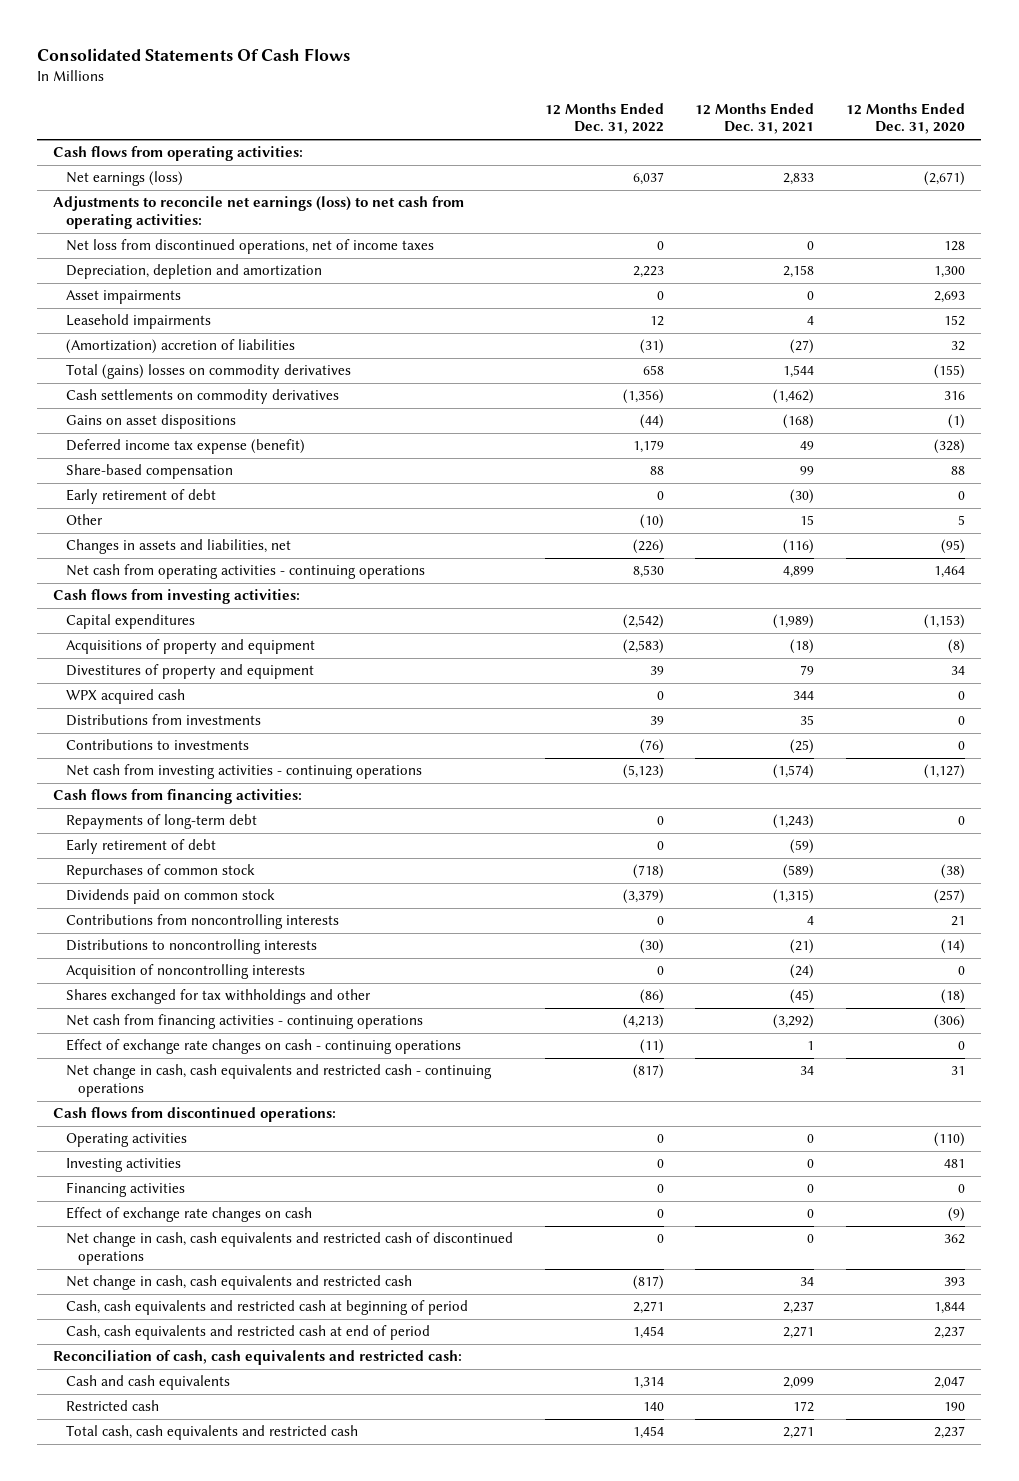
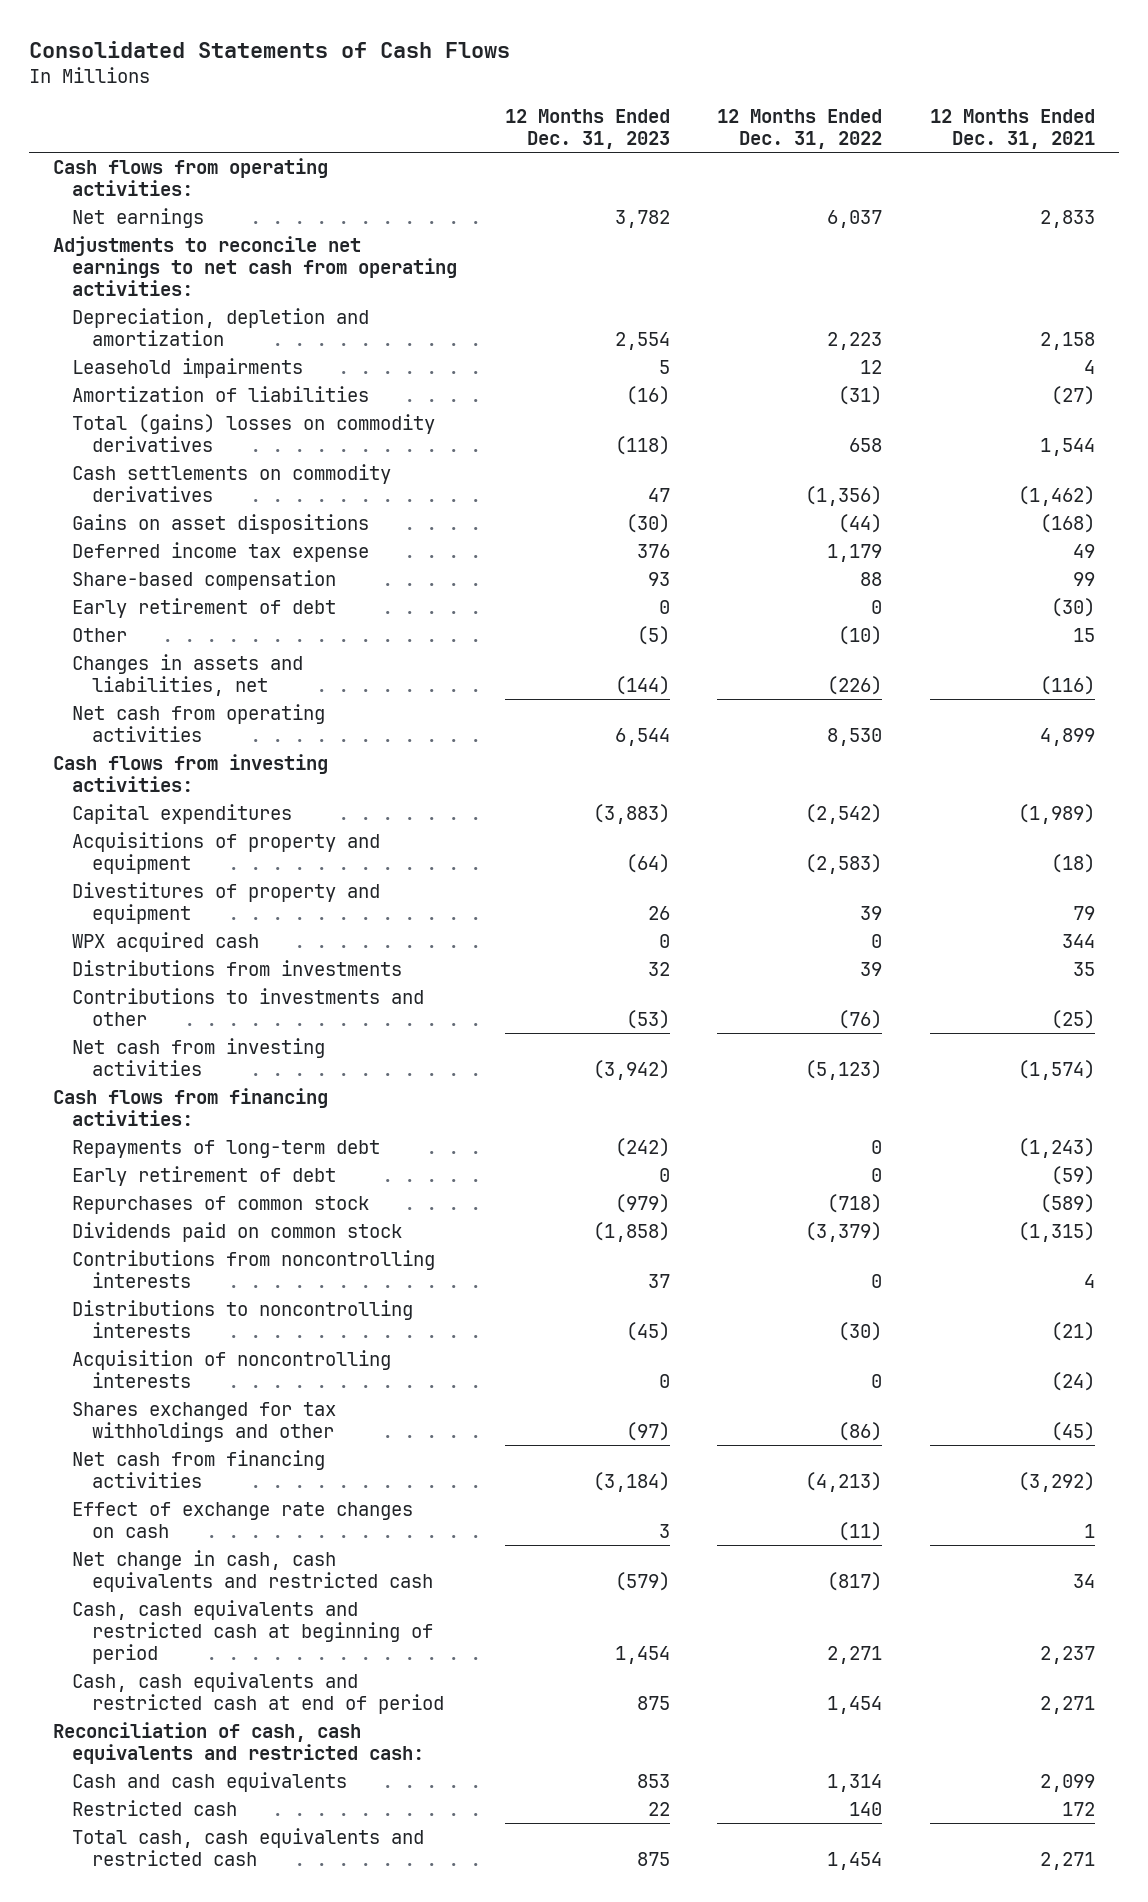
- Consolidated Statements Of Cash Flows
+ Consolidated Statements of Cash Flows
- | 12 Months Ended Dec. 31, 2022 | 12 Months Ended Dec. 31, 2021 | 12 Months Ended Dec. 31, 2020
+ | 12 Months Ended Dec. 31, 2023 | 12 Months Ended Dec. 31, 2022 | 12 Months Ended Dec. 31, 2021
- Net earnings (loss) | 6,037 | 2,833 | (2,671)
- Adjustments to reconcile net earnings (loss) to net cash from operating activities:
- Net loss from discontinued operations, net of income taxes | 0 | 0 | 128
+ Net earnings | 3,782 | 6,037 | 2,833
+ Adjustments to reconcile net earnings to net cash from operating activities:
- Asset impairments | 0 | 0 | 2,693
- (Amortization) accretion of liabilities | (31) | (27) | 32
+ Amortization of liabilities | (16) | (31) | (27)
- Deferred income tax expense (benefit) | 1,179 | 49 | (328)
+ Deferred income tax expense | 376 | 1,179 | 49
- Net cash from operating activities - continuing operations | 8,530 | 4,899 | 1,464
+ Net cash from operating activities | 6,544 | 8,530 | 4,899
- Contributions to investments | (76) | (25) | 0
- Net cash from investing activities - continuing operations | (5,123) | (1,574) | (1,127)
+ Contributions to investments and other | (53) | (76) | (25)
+ Net cash from investing activities | (3,942) | (5,123) | (1,574)
- Net cash from financing activities - continuing operations | (4,213) | (3,292) | (306)
- Effect of exchange rate changes on cash - continuing operations | (11) | 1 | 0
- Net change in cash, cash equivalents and restricted cash - continuing operations | (817) | 34 | 31
- Cash flows from discontinued operations:
- Operating activities | 0 | 0 | (110)
- Investing activities | 0 | 0 | 481
- Financing activities | 0 | 0 | 0
- Effect of exchange rate changes on cash | 0 | 0 | (9)
- Net change in cash, cash equivalents and restricted cash of discontinued operations | 0 | 0 | 362
+ Net cash from financing activities | (3,184) | (4,213) | (3,292)
+ Effect of exchange rate changes on cash | 3 | (11) | 1

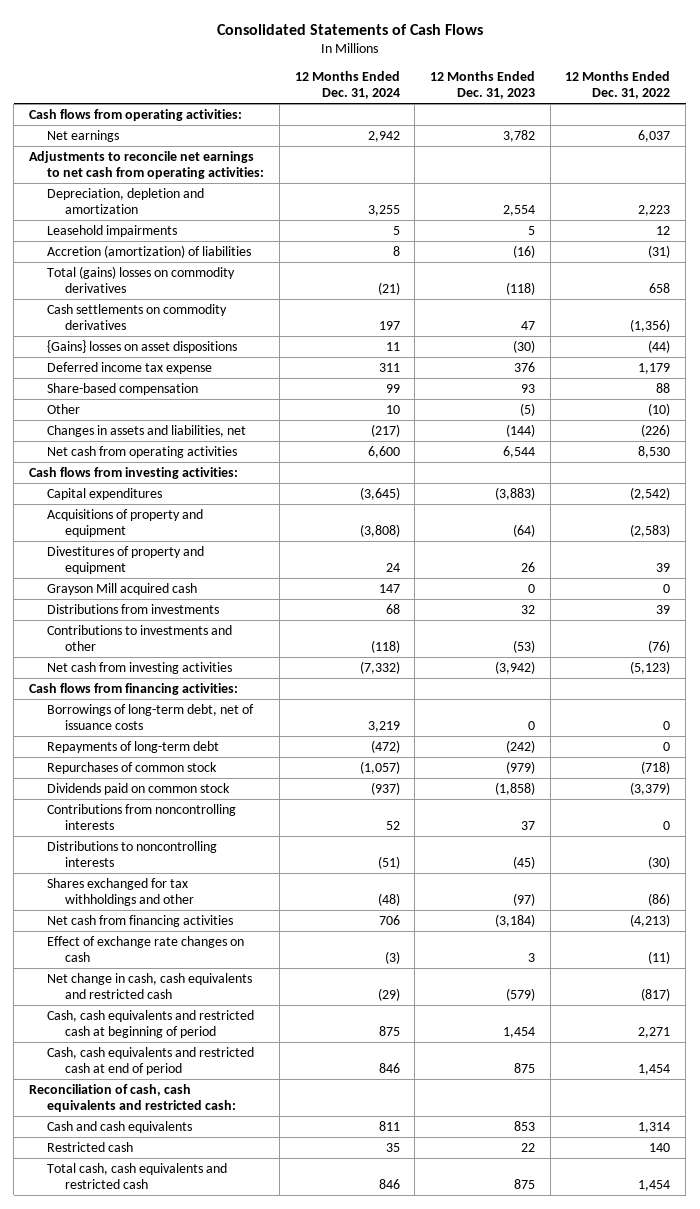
- | 12 Months Ended Dec. 31, 2023 | 12 Months Ended Dec. 31, 2022 | 12 Months Ended Dec. 31, 2021
+ | 12 Months Ended Dec. 31, 2024 | 12 Months Ended Dec. 31, 2023 | 12 Months Ended Dec. 31, 2022
- Amortization of liabilities | (16) | (31) | (27)
+ Accretion (amortization) of liabilities | 8 | (16) | (31)
- Gains on asset dispositions | (30) | (44) | (168)
+ {Gains} losses on asset dispositions | 11 | (30) | (44)
- Early retirement of debt | 0 | 0 | (30)
- WPX acquired cash | 0 | 0 | 344
+ Grayson Mill acquired cash | 147 | 0 | 0
+ Borrowings of long-term debt, net of issuance costs | 3,219 | 0 | 0
- Early retirement of debt | 0 | 0 | (59)
- Acquisition of noncontrolling interests | 0 | 0 | (24)

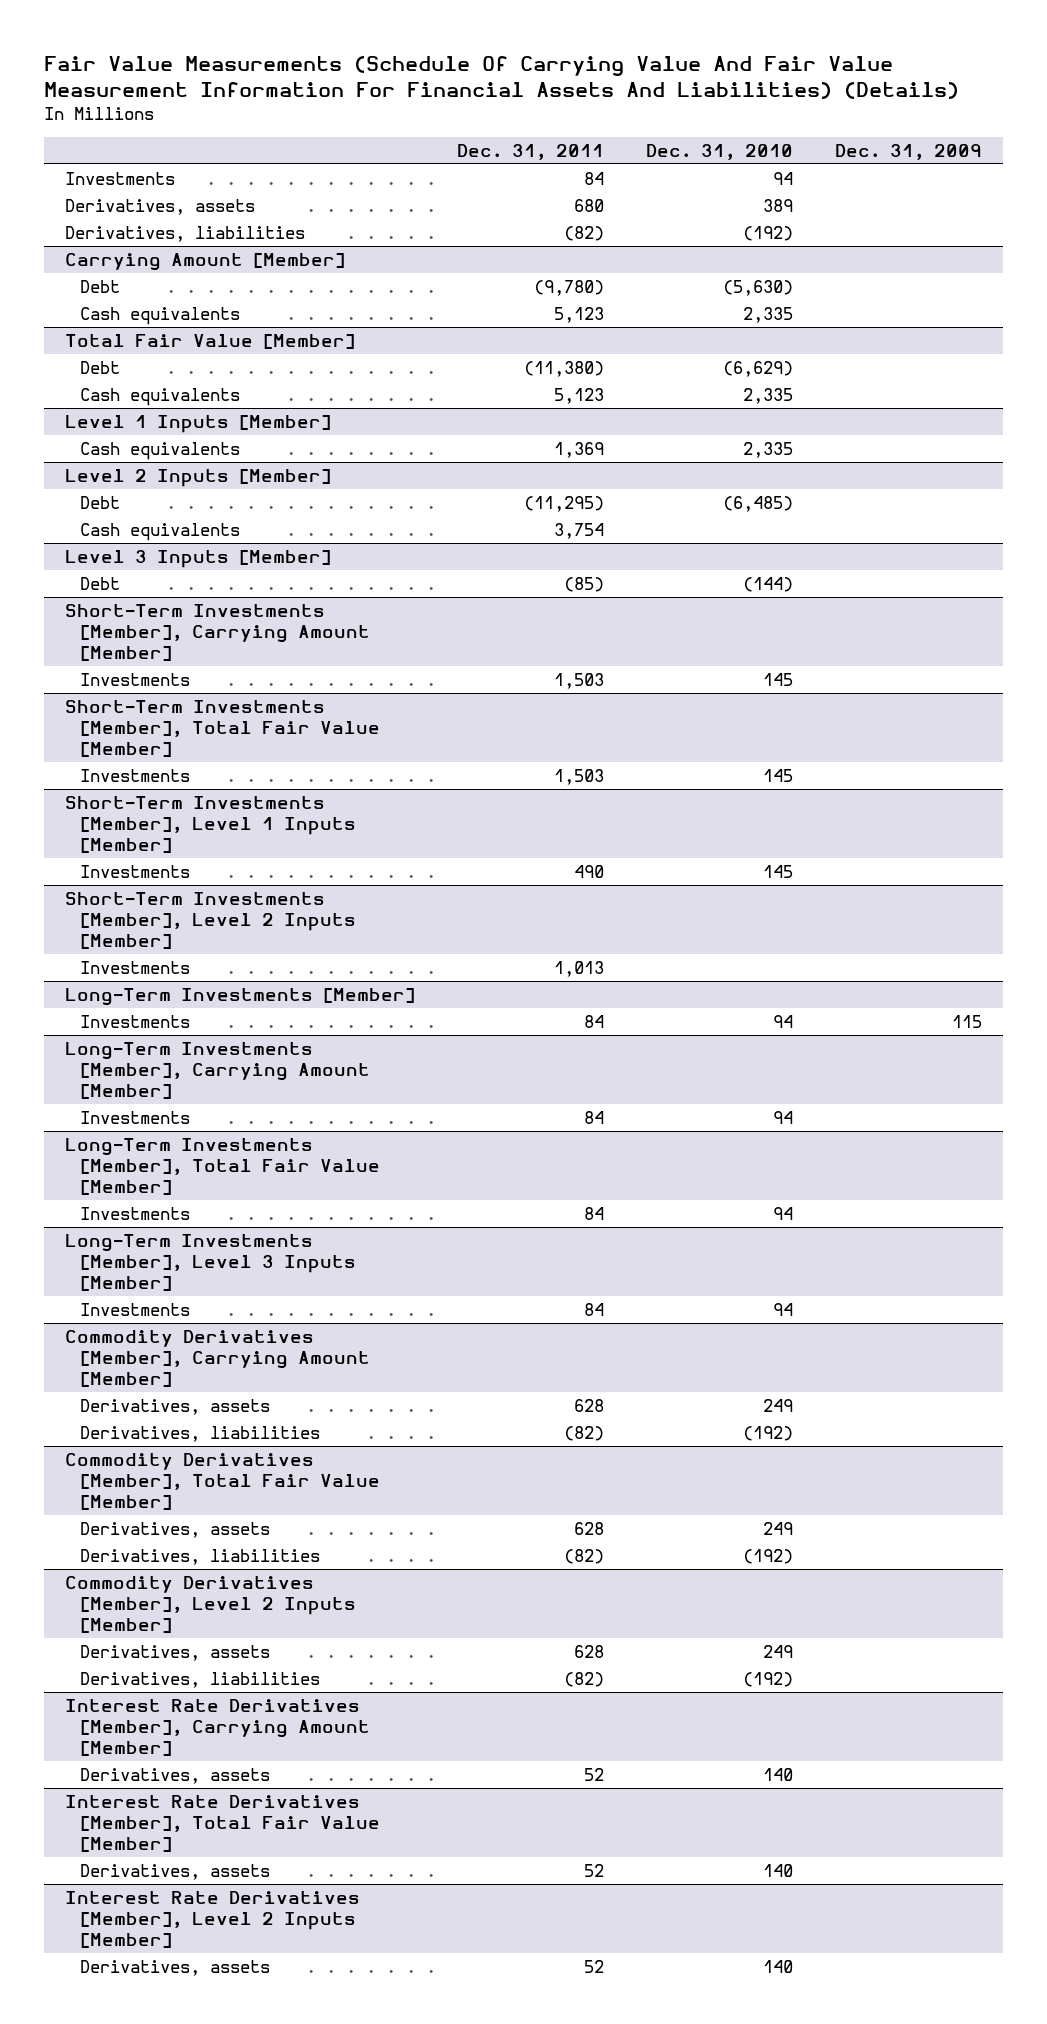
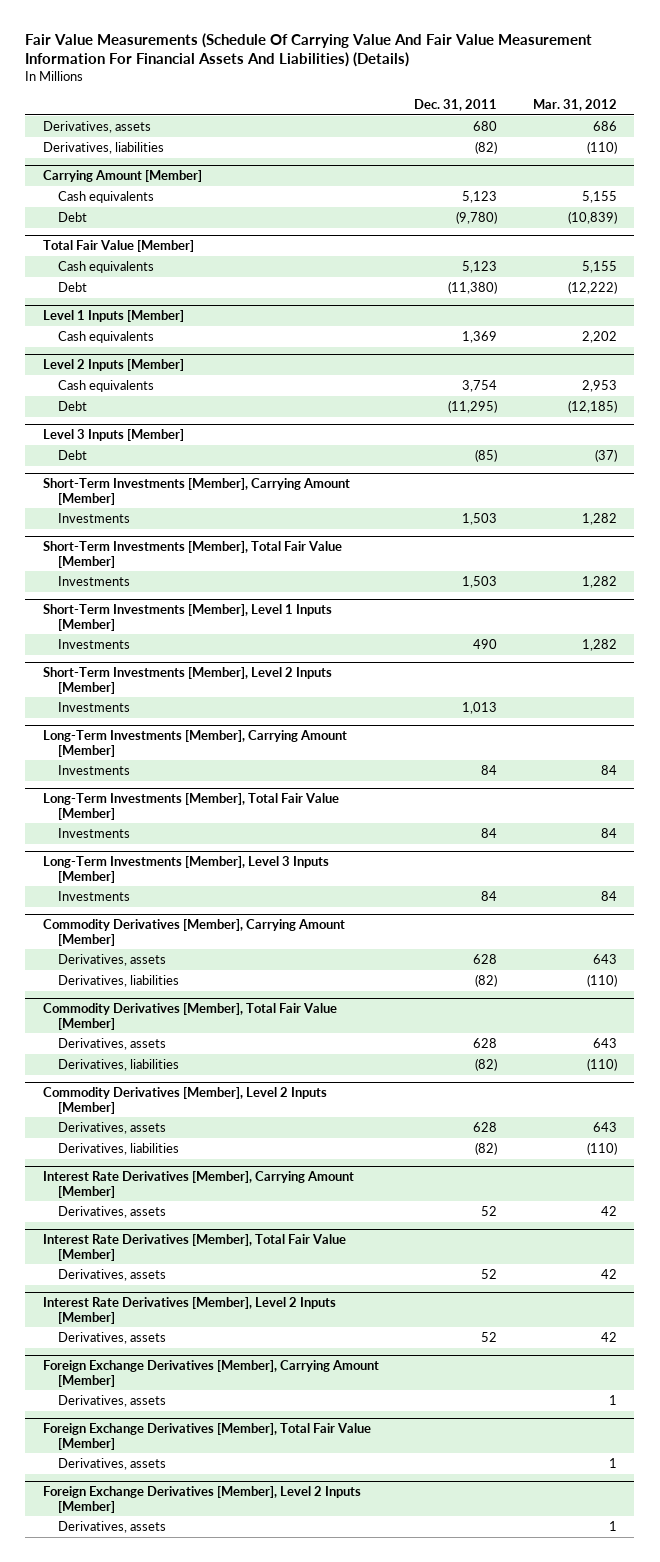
- | Dec. 31, 2011 | Dec. 31, 2010 | Dec. 31, 2009
+ | Dec. 31, 2011 | Mar. 31, 2012
- Investments | 84 | 94 |
@ Carrying Amount [Member]
moved down: Debt | (9,780) | (10,839)
@ Total Fair Value [Member]
moved down: Debt | (11,380) | (12,222)
@ Level 2 Inputs [Member]
moved down: Debt | (11,295) | (12,185)
- Long-Term Investments [Member]
- Investments | 84 | 94 | 115
+ Foreign Exchange Derivatives [Member], Carrying Amount [Member]
+ Derivatives, assets | | 1
+ Foreign Exchange Derivatives [Member], Total Fair Value [Member]
+ Derivatives, assets | | 1
+ Foreign Exchange Derivatives [Member], Level 2 Inputs [Member]
+ Derivatives, assets | | 1

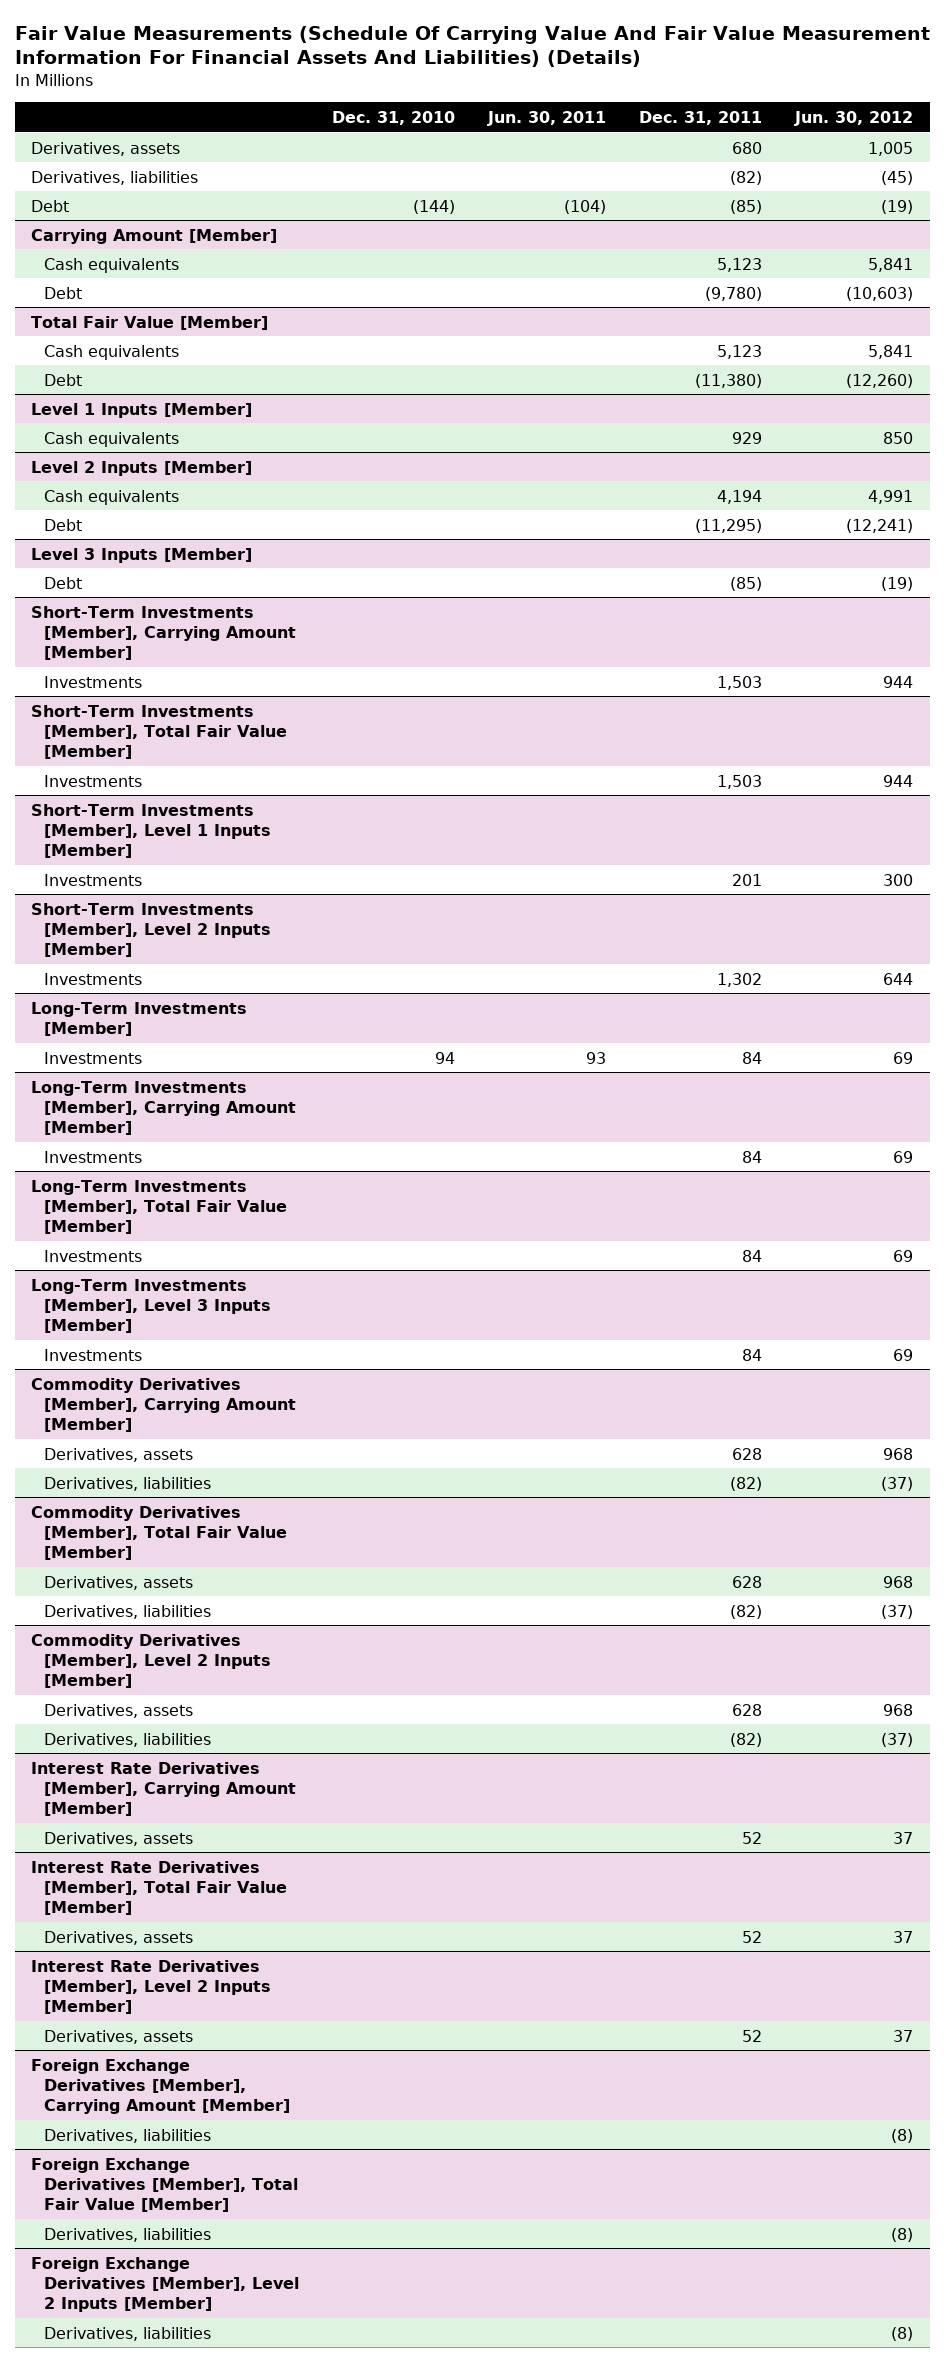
- | Dec. 31, 2011 | Mar. 31, 2012
+ | Dec. 31, 2010 | Jun. 30, 2011 | Dec. 31, 2011 | Jun. 30, 2012
+ Debt | (144) | (104) | (85) | (19)
@ Level 1 Inputs [Member]
- Cash equivalents | 1,369 | 2,202
+ Cash equivalents | | | 929 | 850
@ Level 2 Inputs [Member]
- Cash equivalents | 3,754 | 2,953
+ Cash equivalents | | | 4,194 | 4,991
@ Short-Term Investments [Member], Level 1 Inputs [Member]
- Investments | 490 | 1,282
+ Investments | | | 201 | 300
@ Short-Term Investments [Member], Level 2 Inputs [Member]
- Investments | 1,013 |
+ Investments | | | 1,302 | 644
+ Long-Term Investments [Member]
+ Investments | 94 | 93 | 84 | 69
@ Foreign Exchange Derivatives [Member], Carrying Amount [Member]
- Derivatives, assets | | 1
+ Derivatives, liabilities | | | | (8)
@ Foreign Exchange Derivatives [Member], Total Fair Value [Member]
- Derivatives, assets | | 1
+ Derivatives, liabilities | | | | (8)
@ Foreign Exchange Derivatives [Member], Level 2 Inputs [Member]
- Derivatives, assets | | 1
+ Derivatives, liabilities | | | | (8)

